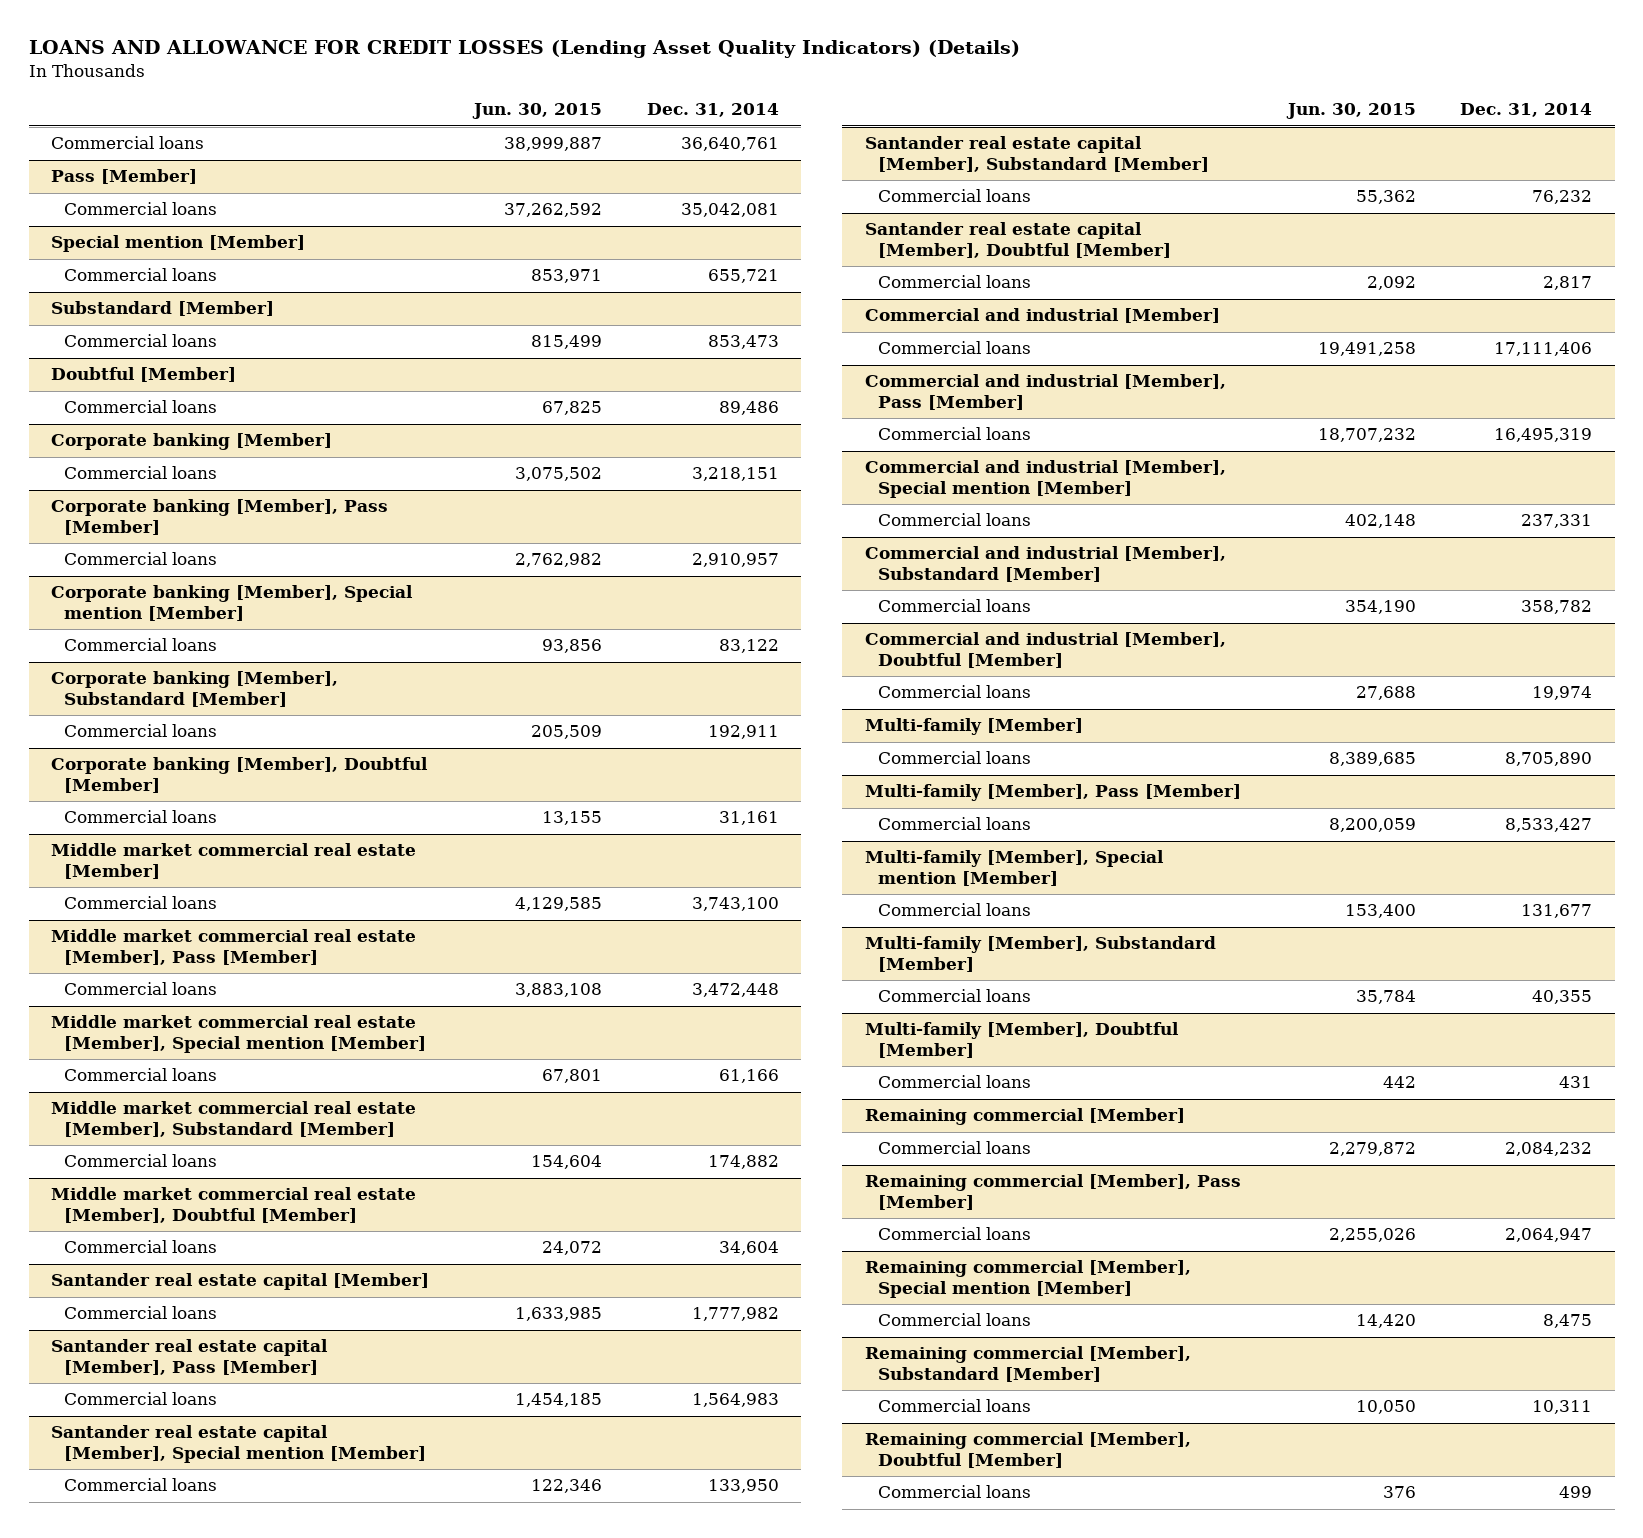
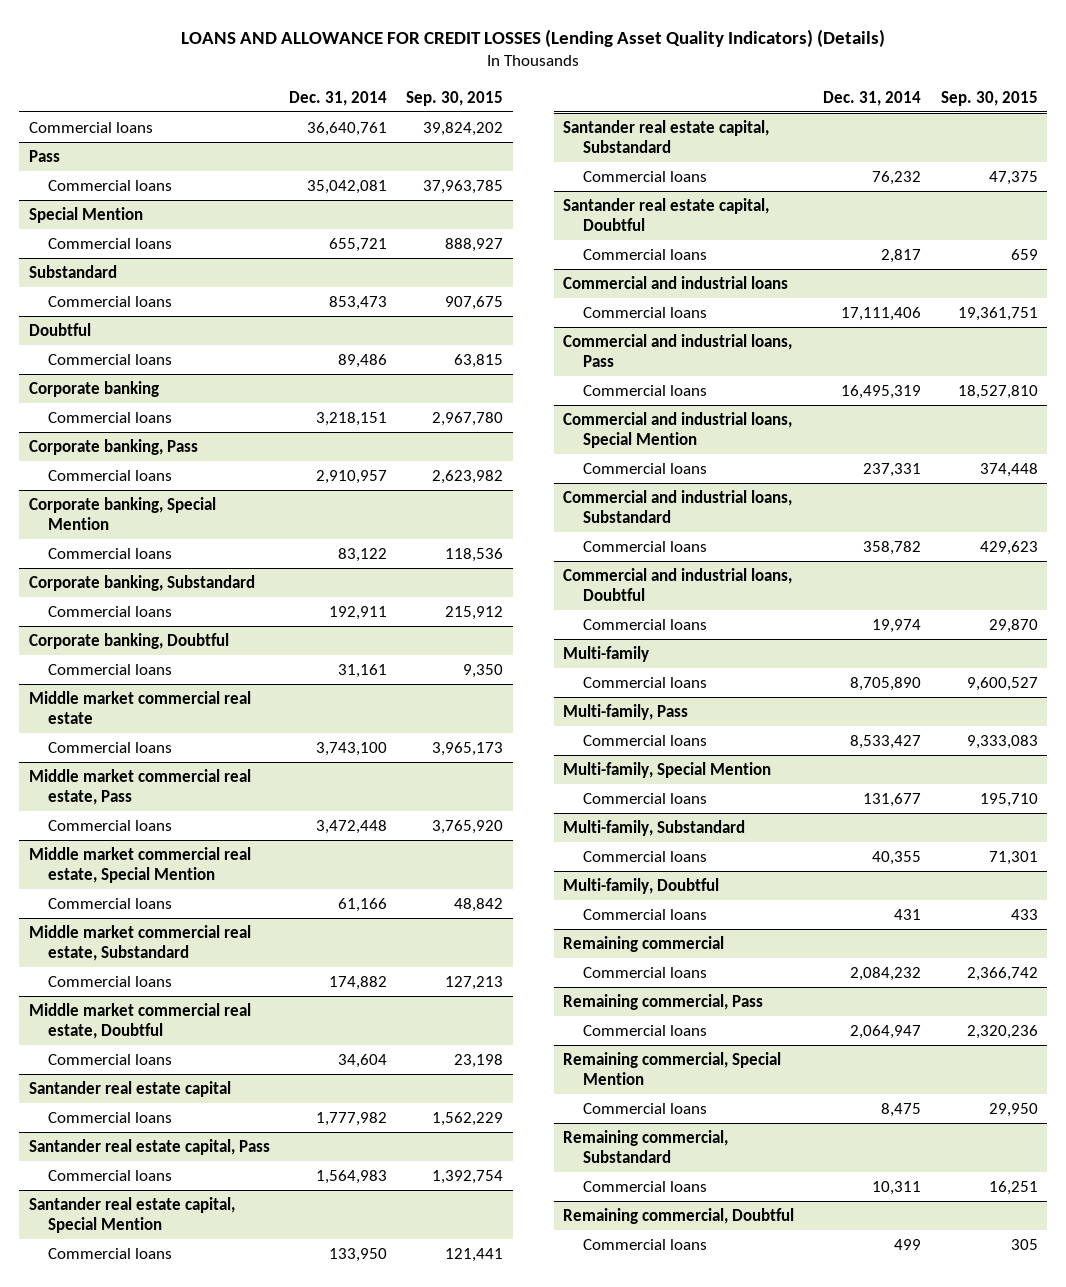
- | Jun. 30, 2015 | Dec. 31, 2014
+ | Dec. 31, 2014 | Sep. 30, 2015
- Pass [Member]
+ Pass
- Special mention [Member]
+ Special Mention
- Substandard [Member]
+ Substandard
- Doubtful [Member]
+ Doubtful
- Corporate banking [Member]
+ Corporate banking
- Corporate banking [Member], Pass [Member]
+ Corporate banking, Pass
- Corporate banking [Member], Special mention [Member]
+ Corporate banking, Special Mention
- Corporate banking [Member], Substandard [Member]
+ Corporate banking, Substandard
- Corporate banking [Member], Doubtful [Member]
+ Corporate banking, Doubtful
- Middle market commercial real estate [Member]
+ Middle market commercial real estate
- Middle market commercial real estate [Member], Pass [Member]
+ Middle market commercial real estate, Pass
- Middle market commercial real estate [Member], Special mention [Member]
+ Middle market commercial real estate, Special Mention
- Middle market commercial real estate [Member], Substandard [Member]
+ Middle market commercial real estate, Substandard
- Middle market commercial real estate [Member], Doubtful [Member]
+ Middle market commercial real estate, Doubtful
- Santander real estate capital [Member]
+ Santander real estate capital
- Santander real estate capital [Member], Pass [Member]
+ Santander real estate capital, Pass
- Santander real estate capital [Member], Special mention [Member]
+ Santander real estate capital, Special Mention
- Santander real estate capital [Member], Substandard [Member]
+ Santander real estate capital, Substandard
- Santander real estate capital [Member], Doubtful [Member]
+ Santander real estate capital, Doubtful
- Commercial and industrial [Member]
+ Commercial and industrial loans
- Commercial and industrial [Member], Pass [Member]
+ Commercial and industrial loans, Pass
- Commercial and industrial [Member], Special mention [Member]
+ Commercial and industrial loans, Special Mention
- Commercial and industrial [Member], Substandard [Member]
+ Commercial and industrial loans, Substandard
- Commercial and industrial [Member], Doubtful [Member]
+ Commercial and industrial loans, Doubtful
- Multi-family [Member]
+ Multi-family
- Multi-family [Member], Pass [Member]
+ Multi-family, Pass
- Multi-family [Member], Special mention [Member]
+ Multi-family, Special Mention
- Multi-family [Member], Substandard [Member]
+ Multi-family, Substandard
- Multi-family [Member], Doubtful [Member]
+ Multi-family, Doubtful
- Remaining commercial [Member]
+ Remaining commercial
- Remaining commercial [Member], Pass [Member]
+ Remaining commercial, Pass
- Remaining commercial [Member], Special mention [Member]
+ Remaining commercial, Special Mention
- Remaining commercial [Member], Substandard [Member]
+ Remaining commercial, Substandard
- Remaining commercial [Member], Doubtful [Member]
+ Remaining commercial, Doubtful

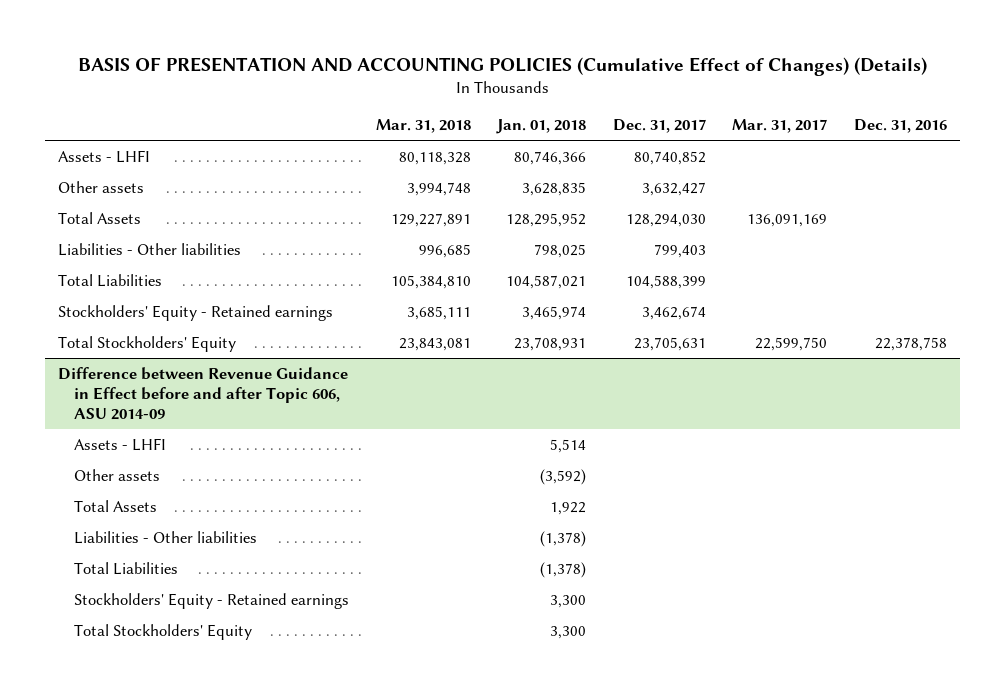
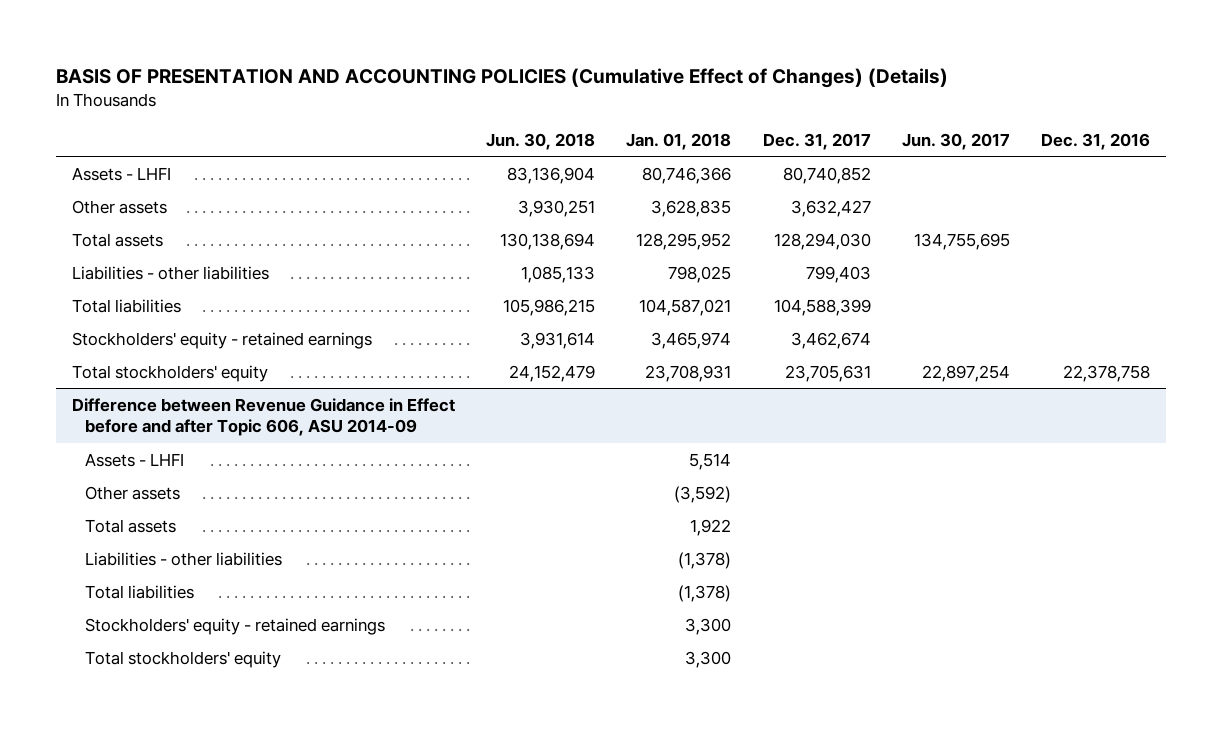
- | Mar. 31, 2018 | Jan. 01, 2018 | Dec. 31, 2017 | Mar. 31, 2017 | Dec. 31, 2016
+ | Jun. 30, 2018 | Jan. 01, 2018 | Dec. 31, 2017 | Jun. 30, 2017 | Dec. 31, 2016
- Total Assets | 129,227,891 | 128,295,952 | 128,294,030 | 136,091,169 |
- Liabilities - Other liabilities | 996,685 | 798,025 | 799,403 | |
- Total Liabilities | 105,384,810 | 104,587,021 | 104,588,399 | |
- Stockholders' Equity - Retained earnings | 3,685,111 | 3,465,974 | 3,462,674 | |
- Total Stockholders' Equity | 23,843,081 | 23,708,931 | 23,705,631 | 22,599,750 | 22,378,758
+ Total assets | 130,138,694 | 128,295,952 | 128,294,030 | 134,755,695 |
+ Liabilities - other liabilities | 1,085,133 | 798,025 | 799,403 | |
+ Total liabilities | 105,986,215 | 104,587,021 | 104,588,399 | |
+ Stockholders' equity - retained earnings | 3,931,614 | 3,465,974 | 3,462,674 | |
+ Total stockholders' equity | 24,152,479 | 23,708,931 | 23,705,631 | 22,897,254 | 22,378,758
@ Difference between Revenue Guidance in Effect before and after Topic 606, ASU 2014-09
- Total Assets | | 1,922 | | |
- Liabilities - Other liabilities | | (1,378) | | |
- Total Liabilities | | (1,378) | | |
- Stockholders' Equity - Retained earnings | | 3,300 | | |
- Total Stockholders' Equity | | 3,300 | | |
+ Total assets | | 1,922 | | |
+ Liabilities - other liabilities | | (1,378) | | |
+ Total liabilities | | (1,378) | | |
+ Stockholders' equity - retained earnings | | 3,300 | | |
+ Total stockholders' equity | | 3,300 | | |

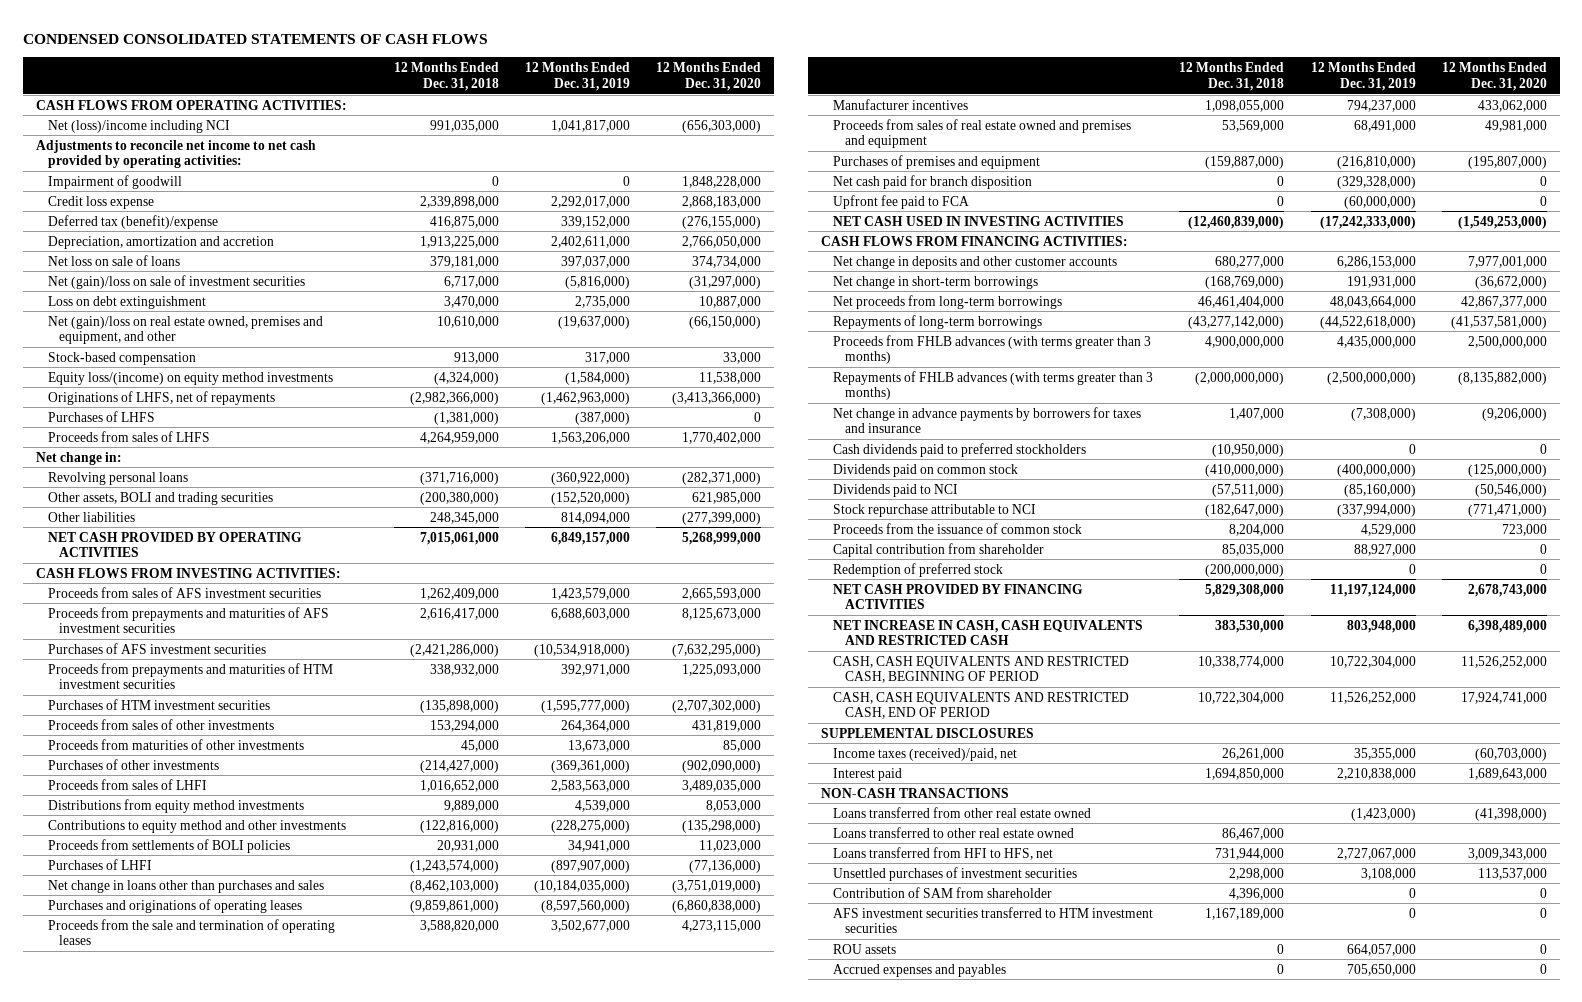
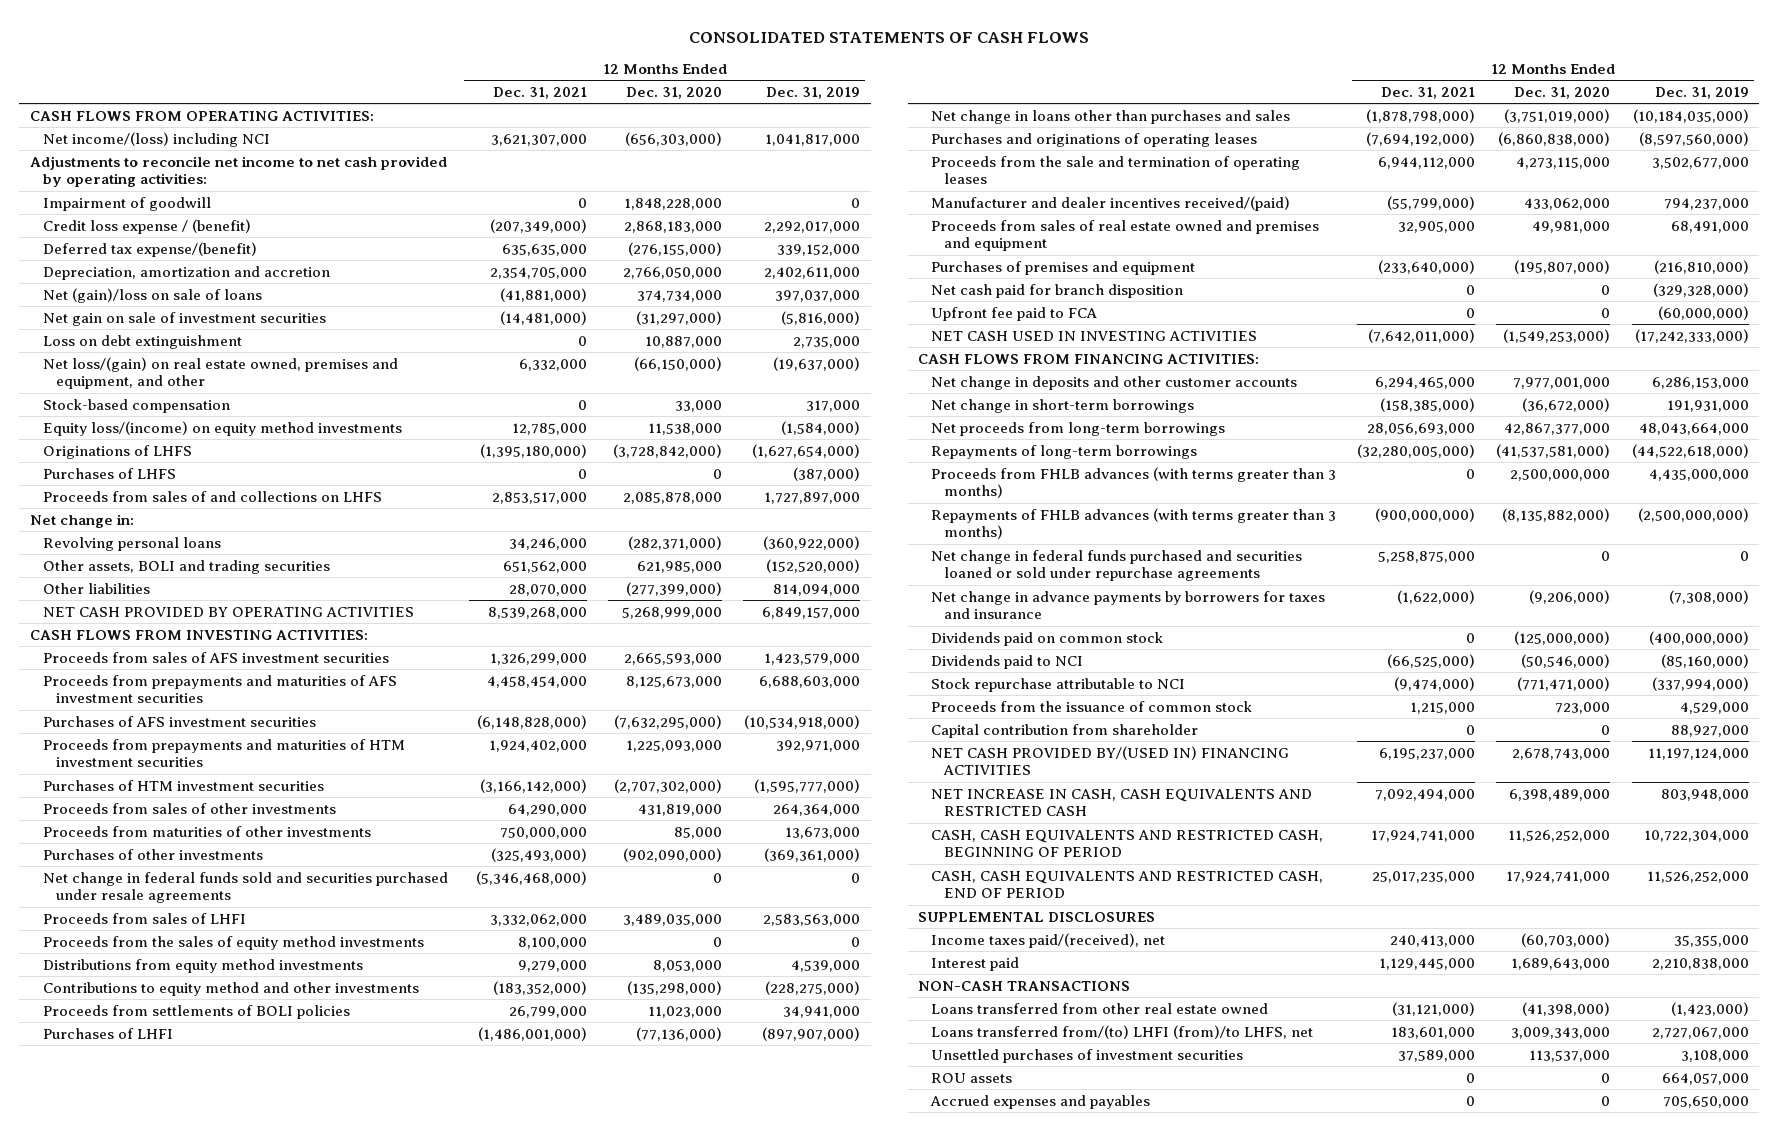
- CONDENSED CONSOLIDATED STATEMENTS OF CASH FLOWS
+ CONSOLIDATED STATEMENTS OF CASH FLOWS
- | 12 Months Ended Dec. 31, 2018 | 12 Months Ended Dec. 31, 2019 | 12 Months Ended Dec. 31, 2020
+ | 12 Months Ended Dec. 31, 2021 | 12 Months Ended Dec. 31, 2020 | 12 Months Ended Dec. 31, 2019
- Net (loss)/income including NCI | 991,035,000 | 1,041,817,000 | (656,303,000)
+ Net income/(loss) including NCI | 3,621,307,000 | (656,303,000) | 1,041,817,000
- Credit loss expense | 2,339,898,000 | 2,292,017,000 | 2,868,183,000
- Deferred tax (benefit)/expense | 416,875,000 | 339,152,000 | (276,155,000)
+ Credit loss expense / (benefit) | (207,349,000) | 2,868,183,000 | 2,292,017,000
+ Deferred tax expense/(benefit) | 635,635,000 | (276,155,000) | 339,152,000
- Net loss on sale of loans | 379,181,000 | 397,037,000 | 374,734,000
- Net (gain)/loss on sale of investment securities | 6,717,000 | (5,816,000) | (31,297,000)
+ Net (gain)/loss on sale of loans | (41,881,000) | 374,734,000 | 397,037,000
+ Net gain on sale of investment securities | (14,481,000) | (31,297,000) | (5,816,000)
- Net (gain)/loss on real estate owned, premises and equipment, and other | 10,610,000 | (19,637,000) | (66,150,000)
+ Net loss/(gain) on real estate owned, premises and equipment, and other | 6,332,000 | (66,150,000) | (19,637,000)
- Originations of LHFS, net of repayments | (2,982,366,000) | (1,462,963,000) | (3,413,366,000)
+ Originations of LHFS | (1,395,180,000) | (3,728,842,000) | (1,627,654,000)
- Proceeds from sales of LHFS | 4,264,959,000 | 1,563,206,000 | 1,770,402,000
+ Proceeds from sales of and collections on LHFS | 2,853,517,000 | 2,085,878,000 | 1,727,897,000
+ Net change in federal funds sold and securities purchased under resale agreements | (5,346,468,000) | 0 | 0
+ Proceeds from the sales of equity method investments | 8,100,000 | 0 | 0
- Manufacturer incentives | 1,098,055,000 | 794,237,000 | 433,062,000
+ Manufacturer and dealer incentives received/(paid) | (55,799,000) | 433,062,000 | 794,237,000
+ Net change in federal funds purchased and securities loaned or sold under repurchase agreements | 5,258,875,000 | 0 | 0
- Cash dividends paid to preferred stockholders | (10,950,000) | 0 | 0
- Redemption of preferred stock | (200,000,000) | 0 | 0
- NET CASH PROVIDED BY FINANCING ACTIVITIES | 5,829,308,000 | 11,197,124,000 | 2,678,743,000
+ NET CASH PROVIDED BY/(USED IN) FINANCING ACTIVITIES | 6,195,237,000 | 2,678,743,000 | 11,197,124,000
- Income taxes (received)/paid, net | 26,261,000 | 35,355,000 | (60,703,000)
+ Income taxes paid/(received), net | 240,413,000 | (60,703,000) | 35,355,000
- Loans transferred to other real estate owned | 86,467,000 | |
- Loans transferred from HFI to HFS, net | 731,944,000 | 2,727,067,000 | 3,009,343,000
+ Loans transferred from/(to) LHFI (from)/to LHFS, net | 183,601,000 | 3,009,343,000 | 2,727,067,000
- Contribution of SAM from shareholder | 4,396,000 | 0 | 0
- AFS investment securities transferred to HTM investment securities | 1,167,189,000 | 0 | 0

